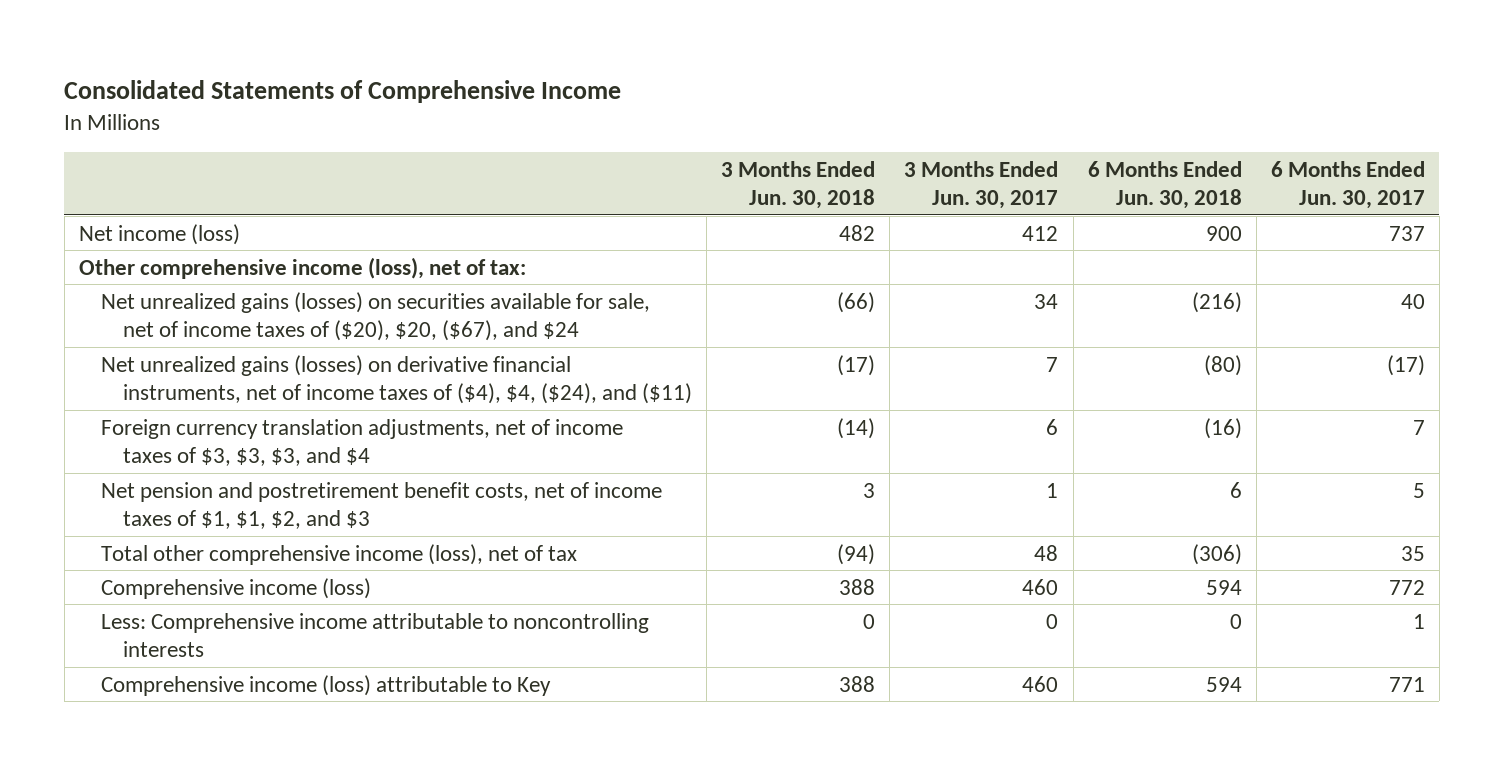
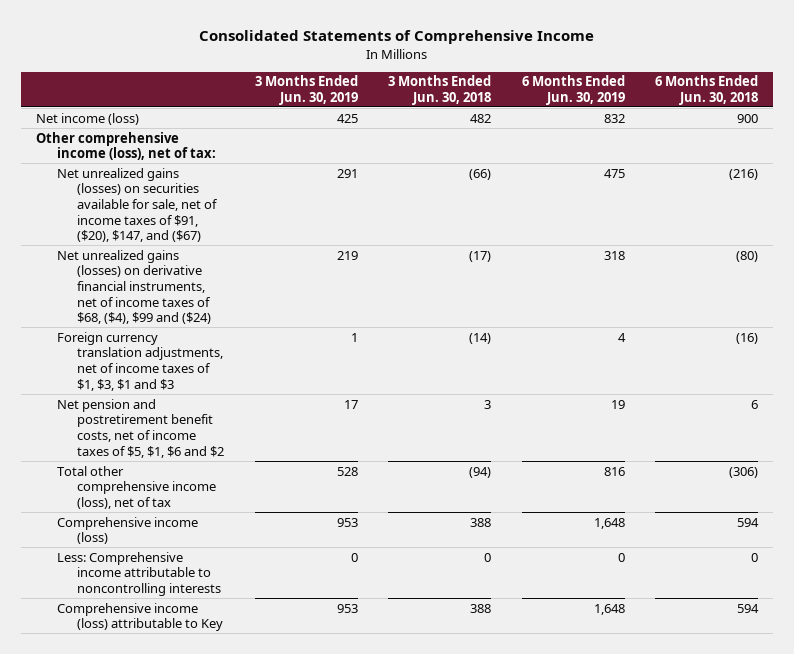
- | 3 Months Ended Jun. 30, 2018 | 3 Months Ended Jun. 30, 2017 | 6 Months Ended Jun. 30, 2018 | 6 Months Ended Jun. 30, 2017
+ | 3 Months Ended Jun. 30, 2019 | 3 Months Ended Jun. 30, 2018 | 6 Months Ended Jun. 30, 2019 | 6 Months Ended Jun. 30, 2018
- Net unrealized gains (losses) on securities available for sale, net of income taxes of ($20), $20, ($67), and $24 | (66) | 34 | (216) | 40
- Net unrealized gains (losses) on derivative financial instruments, net of income taxes of ($4), $4, ($24), and ($11) | (17) | 7 | (80) | (17)
- Foreign currency translation adjustments, net of income taxes of $3, $3, $3, and $4 | (14) | 6 | (16) | 7
- Net pension and postretirement benefit costs, net of income taxes of $1, $1, $2, and $3 | 3 | 1 | 6 | 5
+ Net unrealized gains (losses) on securities available for sale, net of income taxes of $91, ($20), $147, and ($67) | 291 | (66) | 475 | (216)
+ Net unrealized gains (losses) on derivative financial instruments, net of income taxes of $68, ($4), $99 and ($24) | 219 | (17) | 318 | (80)
+ Foreign currency translation adjustments, net of income taxes of $1, $3, $1 and $3 | 1 | (14) | 4 | (16)
+ Net pension and postretirement benefit costs, net of income taxes of $5, $1, $6 and $2 | 17 | 3 | 19 | 6

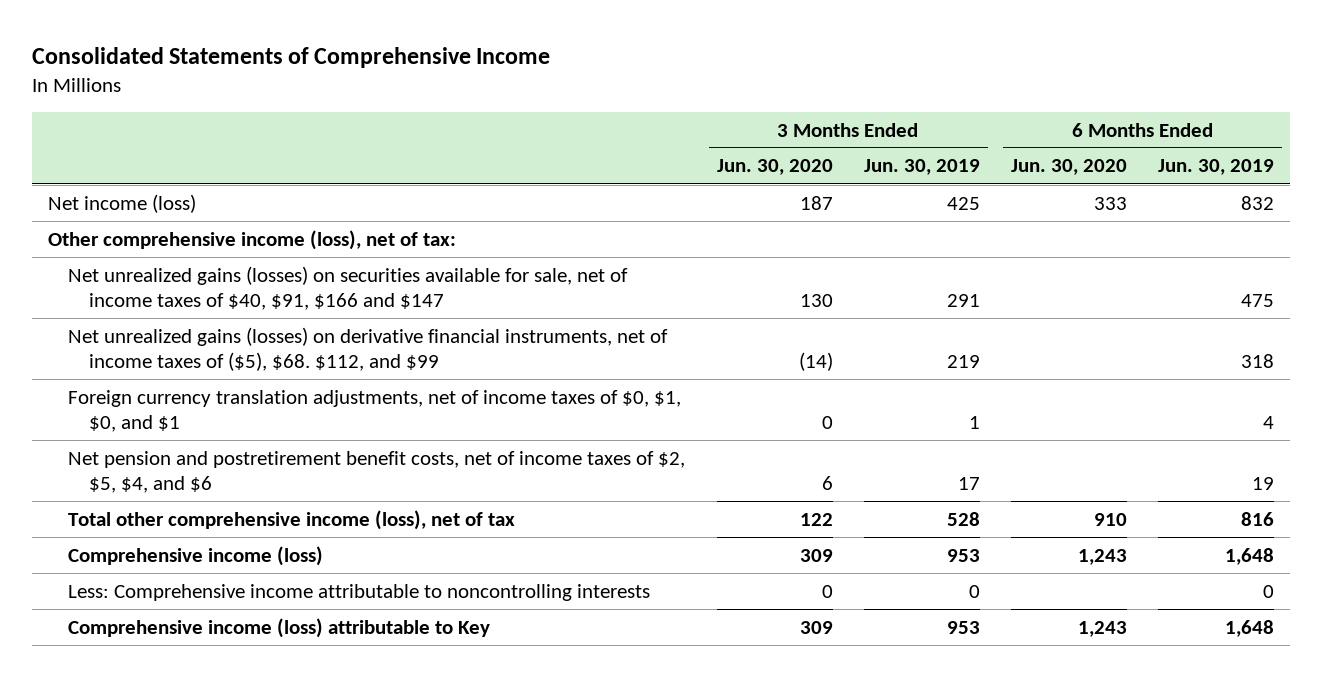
- | 3 Months Ended Jun. 30, 2019 | 3 Months Ended Jun. 30, 2018 | 6 Months Ended Jun. 30, 2019 | 6 Months Ended Jun. 30, 2018
+ | 3 Months Ended Jun. 30, 2020 | 3 Months Ended Jun. 30, 2019 | 6 Months Ended Jun. 30, 2020 | 6 Months Ended Jun. 30, 2019
- Net unrealized gains (losses) on securities available for sale, net of income taxes of $91, ($20), $147, and ($67) | 291 | (66) | 475 | (216)
- Net unrealized gains (losses) on derivative financial instruments, net of income taxes of $68, ($4), $99 and ($24) | 219 | (17) | 318 | (80)
- Foreign currency translation adjustments, net of income taxes of $1, $3, $1 and $3 | 1 | (14) | 4 | (16)
- Net pension and postretirement benefit costs, net of income taxes of $5, $1, $6 and $2 | 17 | 3 | 19 | 6
+ Net unrealized gains (losses) on securities available for sale, net of income taxes of $40, $91, $166 and $147 | 130 | 291 | | 475
+ Net unrealized gains (losses) on derivative financial instruments, net of income taxes of ($5), $68. $112, and $99 | (14) | 219 | | 318
+ Foreign currency translation adjustments, net of income taxes of $0, $1, $0, and $1 | 0 | 1 | | 4
+ Net pension and postretirement benefit costs, net of income taxes of $2, $5, $4, and $6 | 6 | 17 | | 19

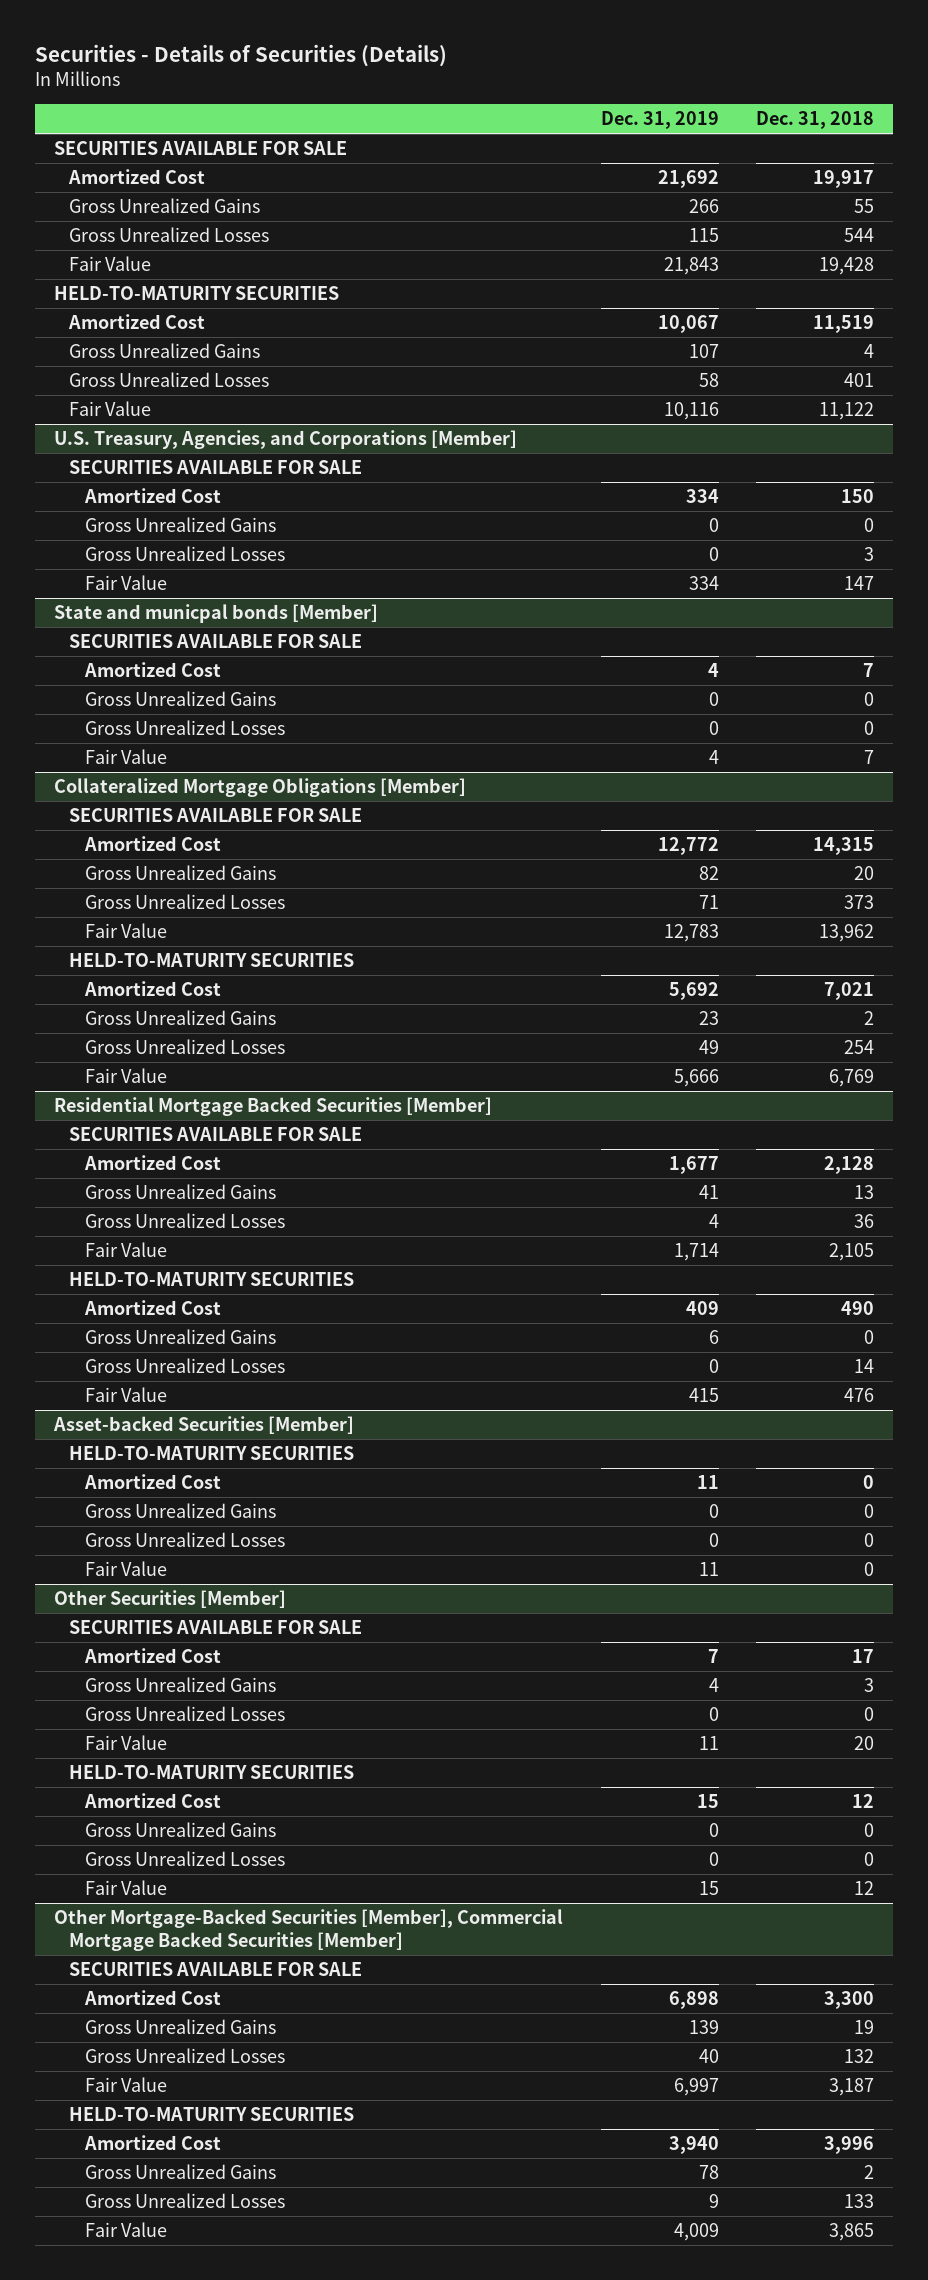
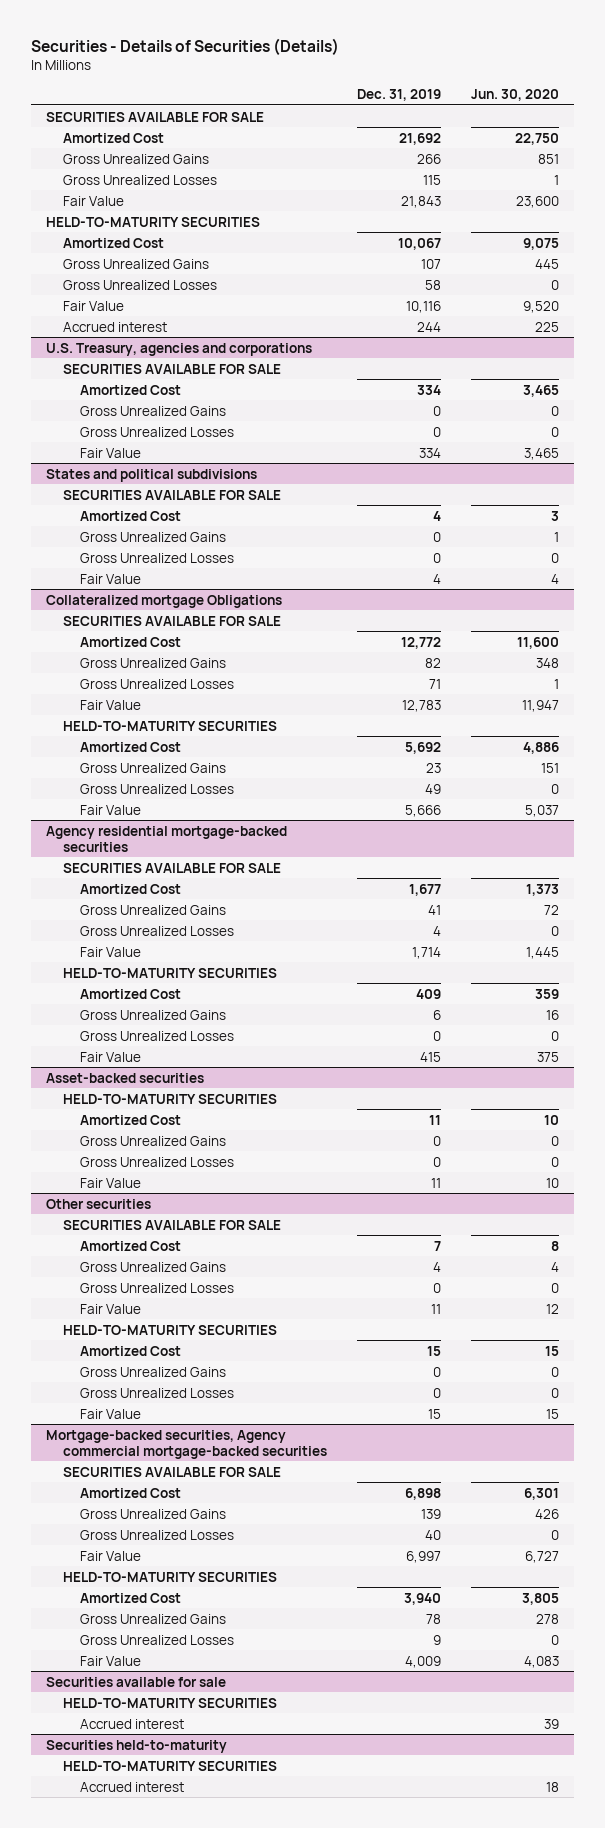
- | Dec. 31, 2019 | Dec. 31, 2018
+ | Dec. 31, 2019 | Jun. 30, 2020
- U.S. Treasury, Agencies, and Corporations [Member]
+ Accrued interest | 244 | 225
+ U.S. Treasury, agencies and corporations
- State and municpal bonds [Member]
+ States and political subdivisions
- Collateralized Mortgage Obligations [Member]
+ Collateralized mortgage Obligations
- Residential Mortgage Backed Securities [Member]
+ Agency residential mortgage-backed securities
- Asset-backed Securities [Member]
+ Asset-backed securities
- Other Securities [Member]
+ Other securities
- Other Mortgage-Backed Securities [Member], Commercial Mortgage Backed Securities [Member]
+ Mortgage-backed securities, Agency commercial mortgage-backed securities
+ Securities available for sale
+ HELD-TO-MATURITY SECURITIES
+ Accrued interest | | 39
+ Securities held-to-maturity
+ HELD-TO-MATURITY SECURITIES
+ Accrued interest | | 18

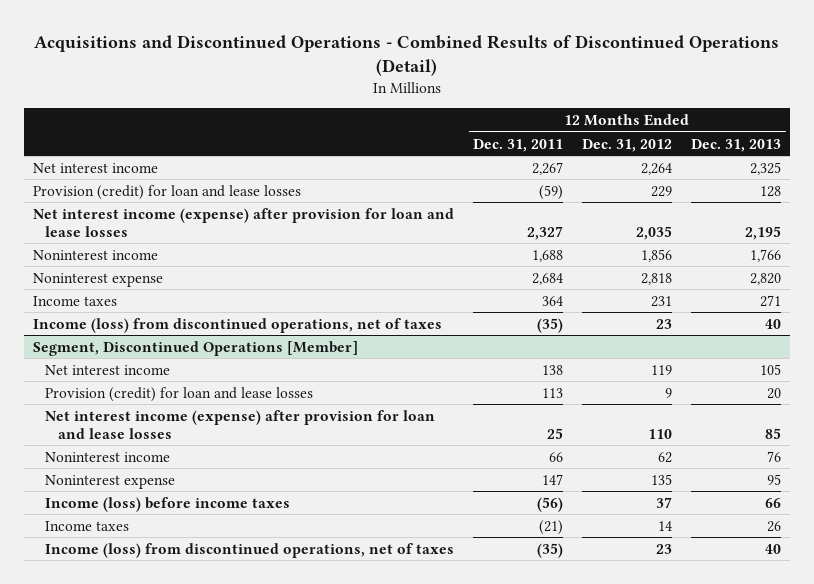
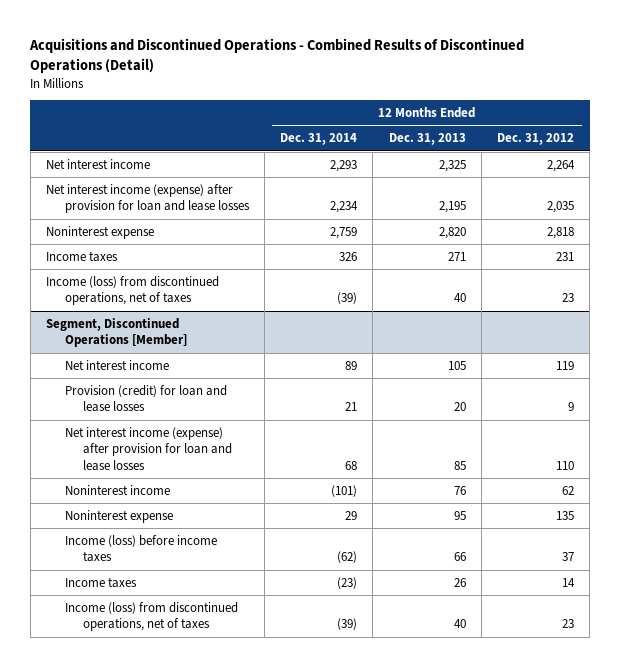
- | 12 Months Ended Dec. 31, 2011 | 12 Months Ended Dec. 31, 2012 | 12 Months Ended Dec. 31, 2013
+ | 12 Months Ended Dec. 31, 2014 | 12 Months Ended Dec. 31, 2013 | 12 Months Ended Dec. 31, 2012
- Provision (credit) for loan and lease losses | (59) | 229 | 128
- Noninterest income | 1,688 | 1,856 | 1,766

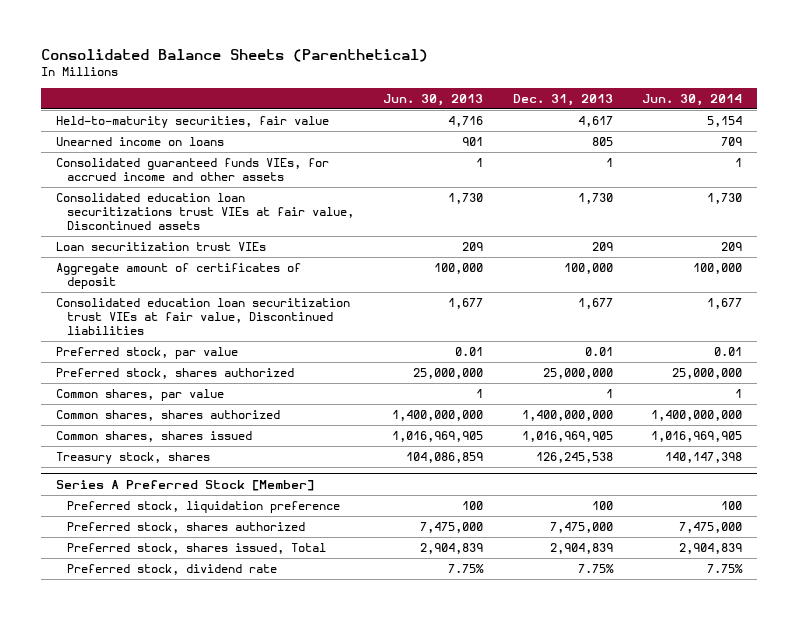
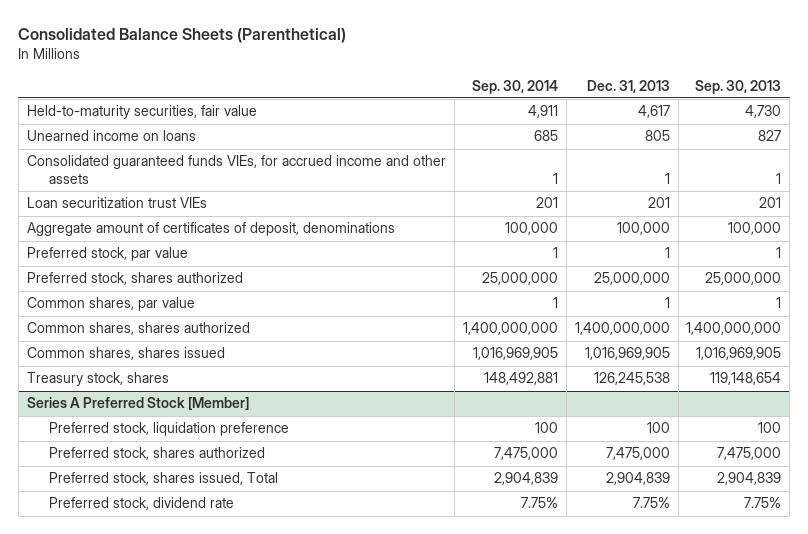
- | Jun. 30, 2013 | Dec. 31, 2013 | Jun. 30, 2014
+ | Sep. 30, 2014 | Dec. 31, 2013 | Sep. 30, 2013
- Consolidated education loan securitizations trust VIEs at fair value, Discontinued assets | 1,730 | 1,730 | 1,730
- Loan securitization trust VIEs | 209 | 209 | 209
- Aggregate amount of certificates of deposit | 100,000 | 100,000 | 100,000
- Consolidated education loan securitization trust VIEs at fair value, Discontinued liabilities | 1,677 | 1,677 | 1,677
- Preferred stock, par value | 0.01 | 0.01 | 0.01
+ Loan securitization trust VIEs | 201 | 201 | 201
+ Aggregate amount of certificates of deposit, denominations | 100,000 | 100,000 | 100,000
+ Preferred stock, par value | 1 | 1 | 1

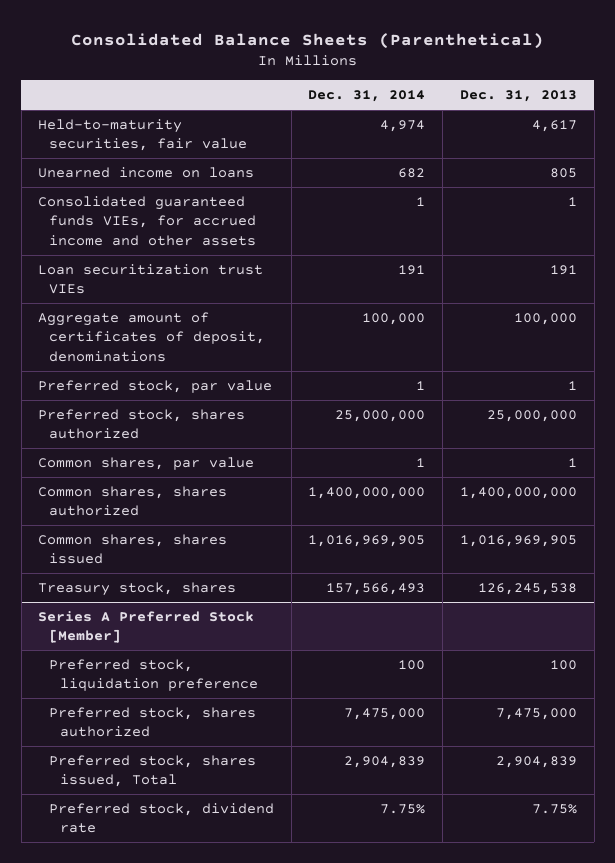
- | Sep. 30, 2014 | Dec. 31, 2013 | Sep. 30, 2013
+ | Dec. 31, 2014 | Dec. 31, 2013
- Loan securitization trust VIEs | 201 | 201 | 201
+ Loan securitization trust VIEs | 191 | 191

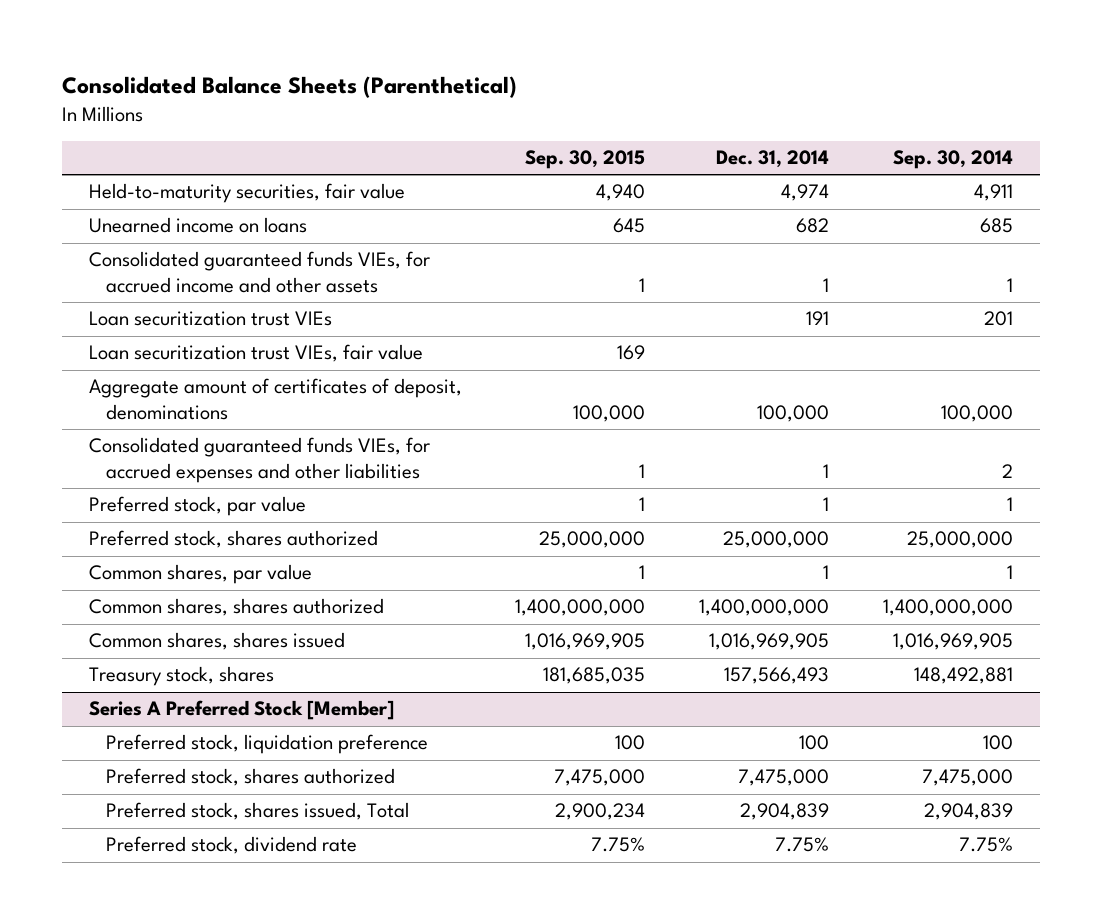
- | Dec. 31, 2014 | Dec. 31, 2013
+ | Sep. 30, 2015 | Dec. 31, 2014 | Sep. 30, 2014
+ Loan securitization trust VIEs, fair value | 169 | |
+ Consolidated guaranteed funds VIEs, for accrued expenses and other liabilities | 1 | 1 | 2

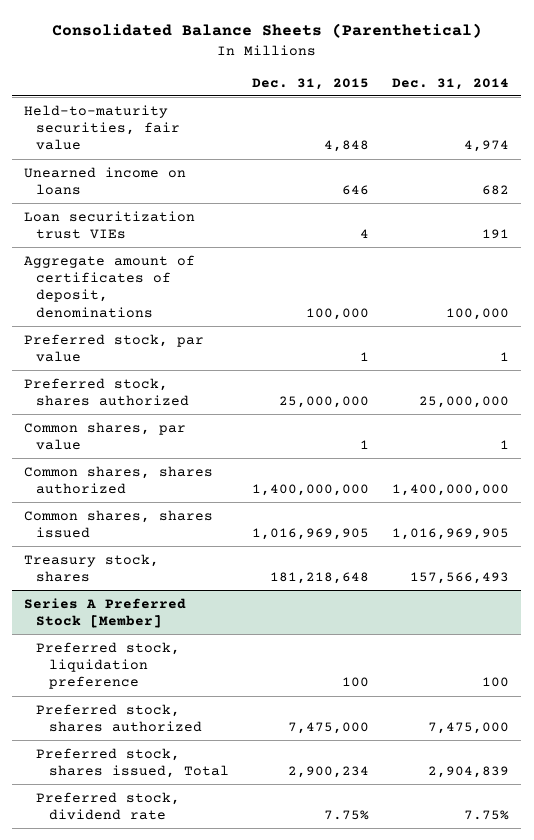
- | Sep. 30, 2015 | Dec. 31, 2014 | Sep. 30, 2014
+ | Dec. 31, 2015 | Dec. 31, 2014
- Consolidated guaranteed funds VIEs, for accrued income and other assets | 1 | 1 | 1
- Loan securitization trust VIEs, fair value | 169 | |
- Consolidated guaranteed funds VIEs, for accrued expenses and other liabilities | 1 | 1 | 2

